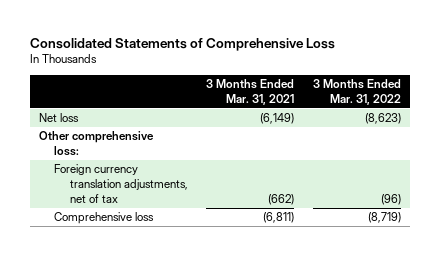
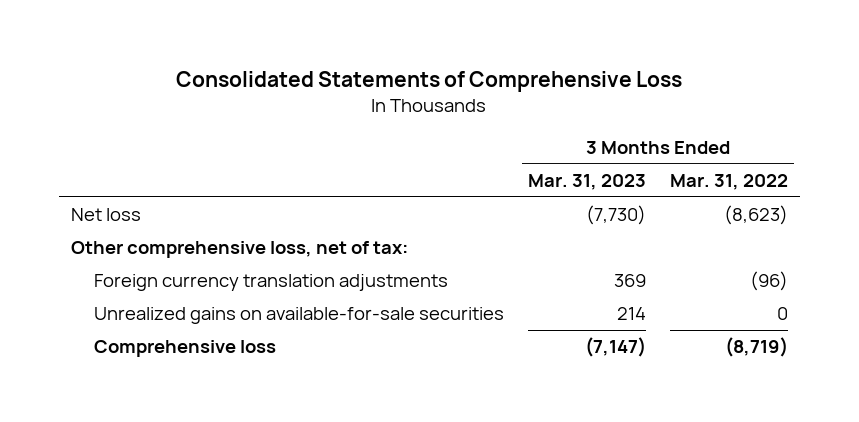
- | 3 Months Ended Mar. 31, 2021 | 3 Months Ended Mar. 31, 2022
+ | 3 Months Ended Mar. 31, 2023 | 3 Months Ended Mar. 31, 2022
- Other comprehensive loss:
- Foreign currency translation adjustments, net of tax | (662) | (96)
+ Other comprehensive loss, net of tax:
+ Foreign currency translation adjustments | 369 | (96)
+ Unrealized gains on available-for-sale securities | 214 | 0

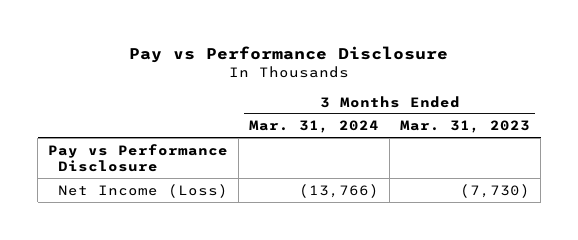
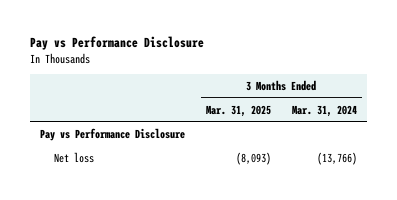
- | 3 Months Ended Mar. 31, 2024 | 3 Months Ended Mar. 31, 2023
+ | 3 Months Ended Mar. 31, 2025 | 3 Months Ended Mar. 31, 2024
- Net Income (Loss) | (13,766) | (7,730)
+ Net loss | (8,093) | (13,766)

